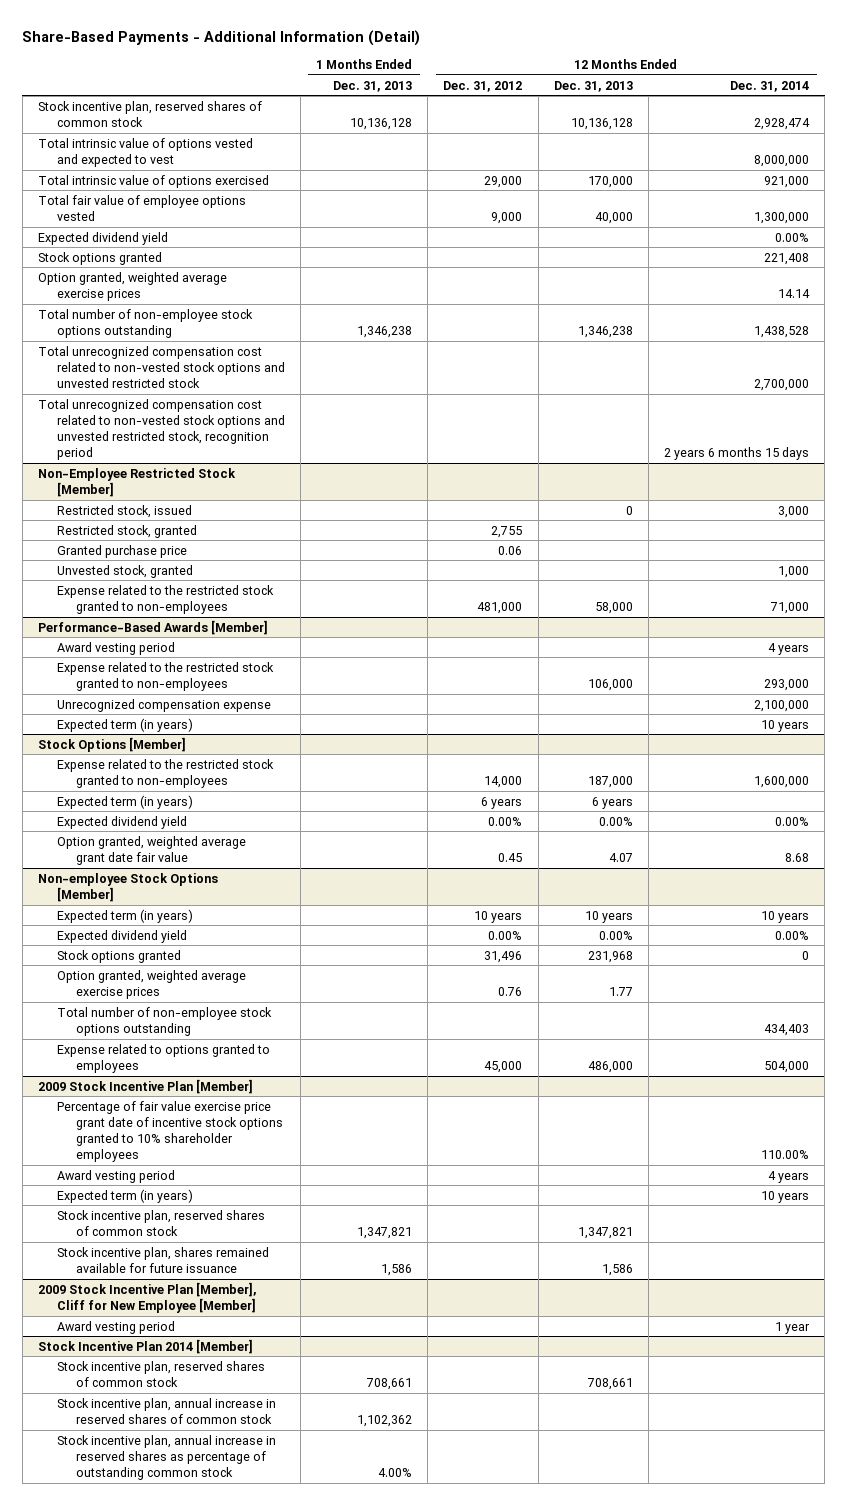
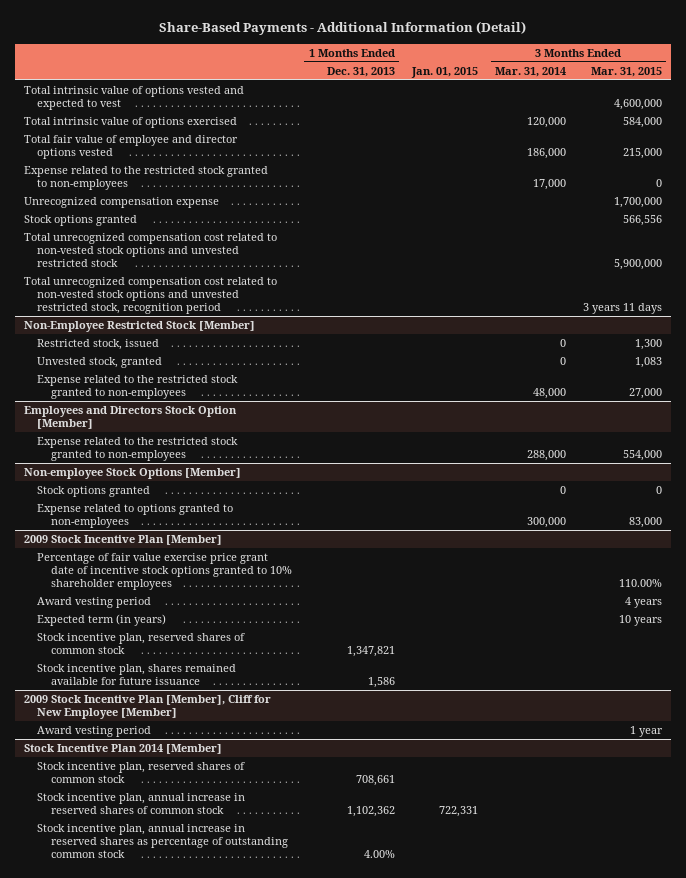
- | 1 Months Ended Dec. 31, 2013 | 12 Months Ended Dec. 31, 2012 | 12 Months Ended Dec. 31, 2013 | 12 Months Ended Dec. 31, 2014
+ | 1 Months Ended Dec. 31, 2013 | Jan. 01, 2015 | 3 Months Ended Mar. 31, 2014 | 3 Months Ended Mar. 31, 2015
- Stock incentive plan, reserved shares of common stock | 10,136,128 | | 10,136,128 | 2,928,474
- Total fair value of employee options vested | | 9,000 | 40,000 | 1,300,000
- Expected dividend yield | | | | 0.00%
+ Total fair value of employee and director options vested | | | 186,000 | 215,000
+ Expense related to the restricted stock granted to non-employees | | | 17,000 | 0
+ Unrecognized compensation expense | | | | 1,700,000
- Option granted, weighted average exercise prices | | | | 14.14
- Total number of non-employee stock options outstanding | 1,346,238 | | 1,346,238 | 1,438,528
@ Non-Employee Restricted Stock [Member]
- Restricted stock, granted | | 2,755 | |
- Granted purchase price | | 0.06 | |
- Performance-Based Awards [Member]
- Award vesting period | | | | 4 years
- Expense related to the restricted stock granted to non-employees | | | 106,000 | 293,000
- Unrecognized compensation expense | | | | 2,100,000
- Expected term (in years) | | | | 10 years
- Stock Options [Member]
- Expense related to the restricted stock granted to non-employees | | 14,000 | 187,000 | 1,600,000
- Expected term (in years) | | 6 years | 6 years |
- Expected dividend yield | | 0.00% | 0.00% | 0.00%
- Option granted, weighted average grant date fair value | | 0.45 | 4.07 | 8.68
+ Employees and Directors Stock Option [Member]
+ Expense related to the restricted stock granted to non-employees | | | 288,000 | 554,000
@ Non-employee Stock Options [Member]
- Expected term (in years) | | 10 years | 10 years | 10 years
- Expected dividend yield | | 0.00% | 0.00% | 0.00%
- Option granted, weighted average exercise prices | | 0.76 | 1.77 |
- Total number of non-employee stock options outstanding | | | | 434,403
- Expense related to options granted to employees | | 45,000 | 486,000 | 504,000
+ Expense related to options granted to non-employees | | | 300,000 | 83,000

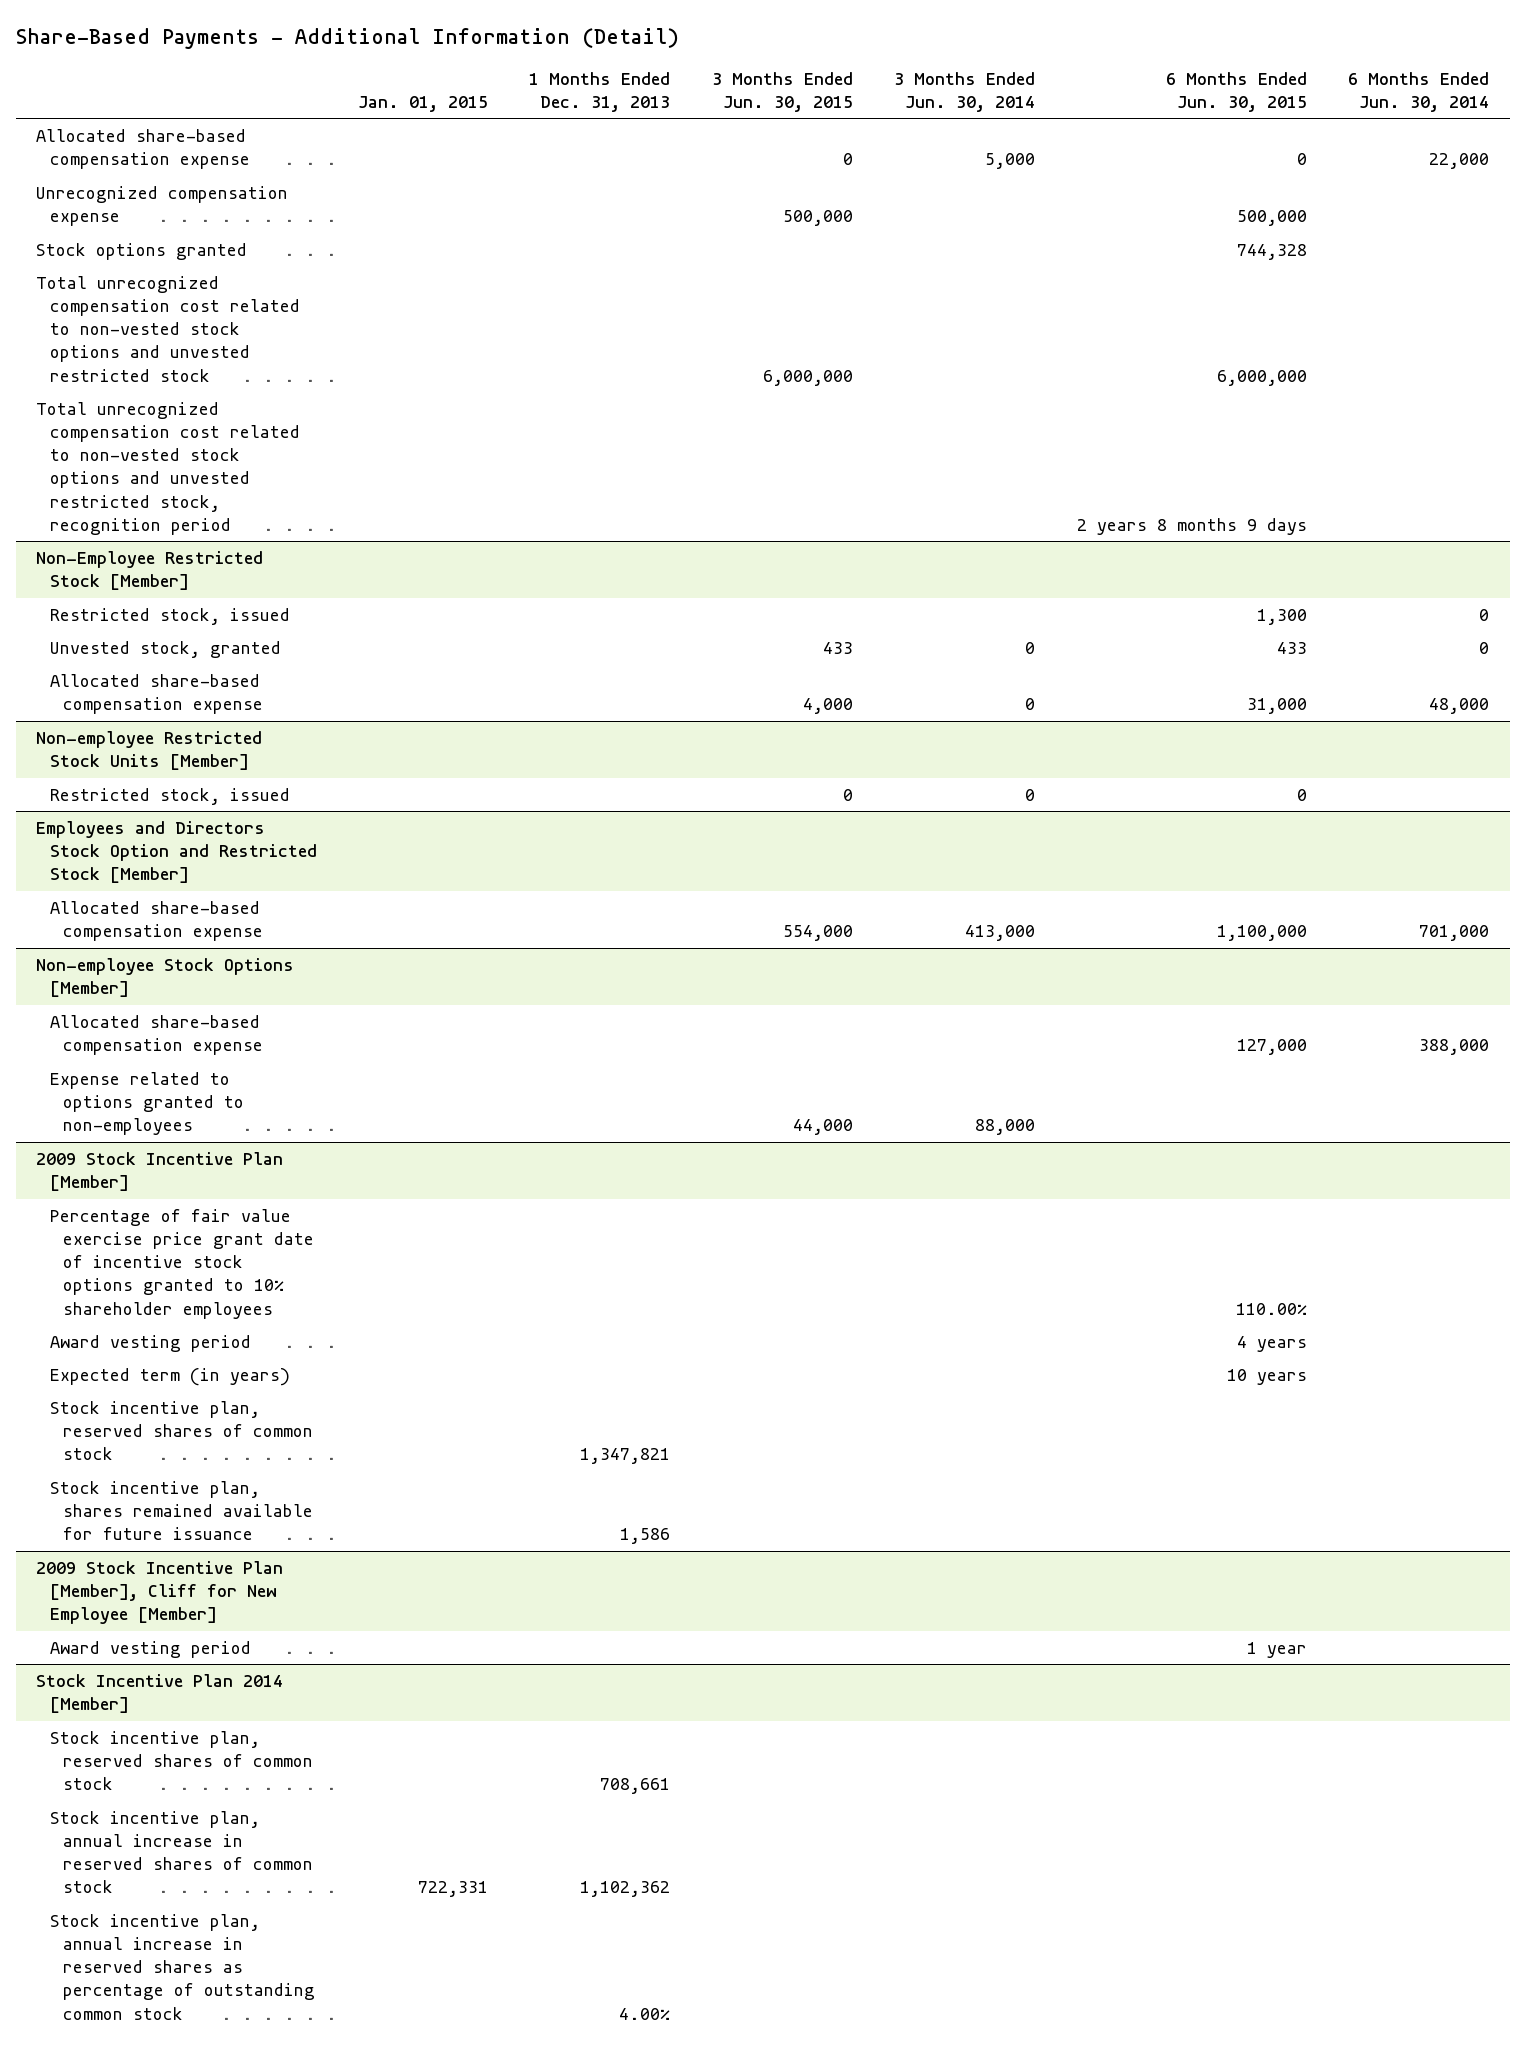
- | 1 Months Ended Dec. 31, 2013 | Jan. 01, 2015 | 3 Months Ended Mar. 31, 2014 | 3 Months Ended Mar. 31, 2015
+ | Jan. 01, 2015 | 1 Months Ended Dec. 31, 2013 | 3 Months Ended Jun. 30, 2015 | 3 Months Ended Jun. 30, 2014 | 6 Months Ended Jun. 30, 2015 | 6 Months Ended Jun. 30, 2014
- Total intrinsic value of options vested and expected to vest | | | | 4,600,000
- Total intrinsic value of options exercised | | | 120,000 | 584,000
- Total fair value of employee and director options vested | | | 186,000 | 215,000
- Expense related to the restricted stock granted to non-employees | | | 17,000 | 0
+ Allocated share-based compensation expense | | | 0 | 5,000 | 0 | 22,000
@ Non-Employee Restricted Stock [Member]
- Expense related to the restricted stock granted to non-employees | | | 48,000 | 27,000
- Employees and Directors Stock Option [Member]
- Expense related to the restricted stock granted to non-employees | | | 288,000 | 554,000
@ Non-Employee Restricted Stock [Member]
+ Allocated share-based compensation expense | | | 4,000 | 0 | 31,000 | 48,000
+ Non-employee Restricted Stock Units [Member]
+ Restricted stock, issued | | | 0 | 0 | 0 |
+ Employees and Directors Stock Option and Restricted Stock [Member]
+ Allocated share-based compensation expense | | | 554,000 | 413,000 | 1,100,000 | 701,000
@ Non-employee Stock Options [Member]
- Stock options granted | | | 0 | 0
+ Allocated share-based compensation expense | | | | | 127,000 | 388,000

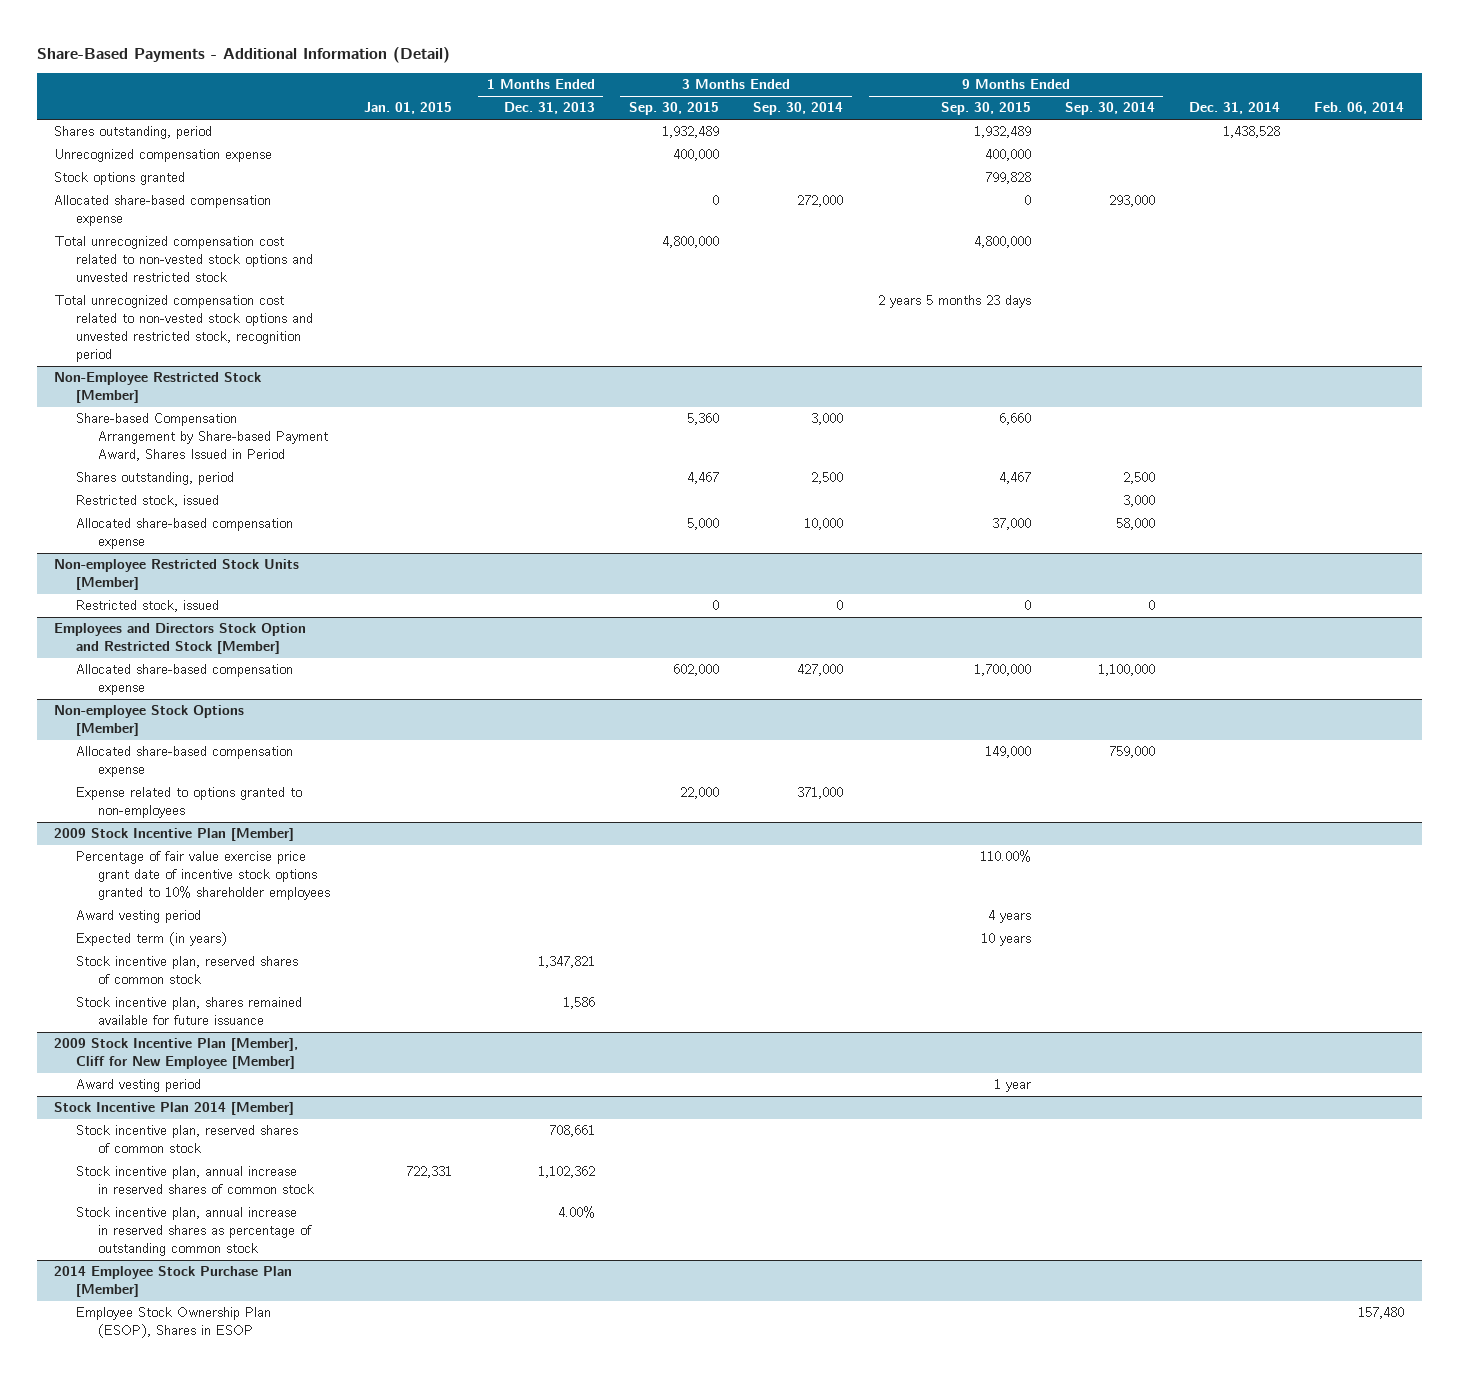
- | Jan. 01, 2015 | 1 Months Ended Dec. 31, 2013 | 3 Months Ended Jun. 30, 2015 | 3 Months Ended Jun. 30, 2014 | 6 Months Ended Jun. 30, 2015 | 6 Months Ended Jun. 30, 2014
+ | Jan. 01, 2015 | 1 Months Ended Dec. 31, 2013 | 3 Months Ended Sep. 30, 2015 | 3 Months Ended Sep. 30, 2014 | 9 Months Ended Sep. 30, 2015 | 9 Months Ended Sep. 30, 2014 | Dec. 31, 2014 | Feb. 06, 2014
+ Shares outstanding, period | | | 1,932,489 | | 1,932,489 | | 1,438,528 |
moved down: Allocated share-based compensation expense | | | 0 | 272,000 | 0 | 293,000 | |
@ Non-Employee Restricted Stock [Member]
+ Share-based Compensation Arrangement by Share-based Payment Award, Shares Issued in Period | | | 5,360 | 3,000 | 6,660 | | |
+ Shares outstanding, period | | | 4,467 | 2,500 | 4,467 | 2,500 | |
- Unvested stock, granted | | | 433 | 0 | 433 | 0
+ 2014 Employee Stock Purchase Plan [Member]
+ Employee Stock Ownership Plan (ESOP), Shares in ESOP | | | | | | | | 157,480

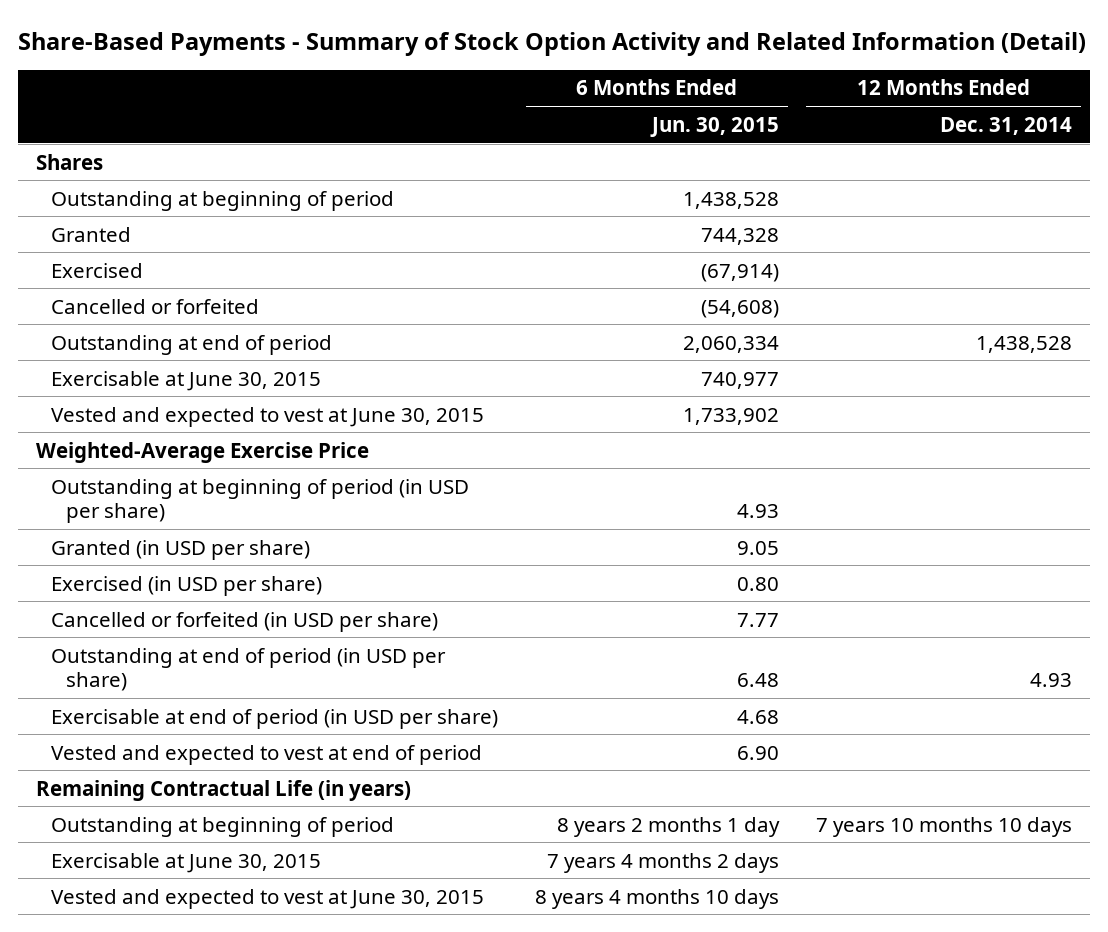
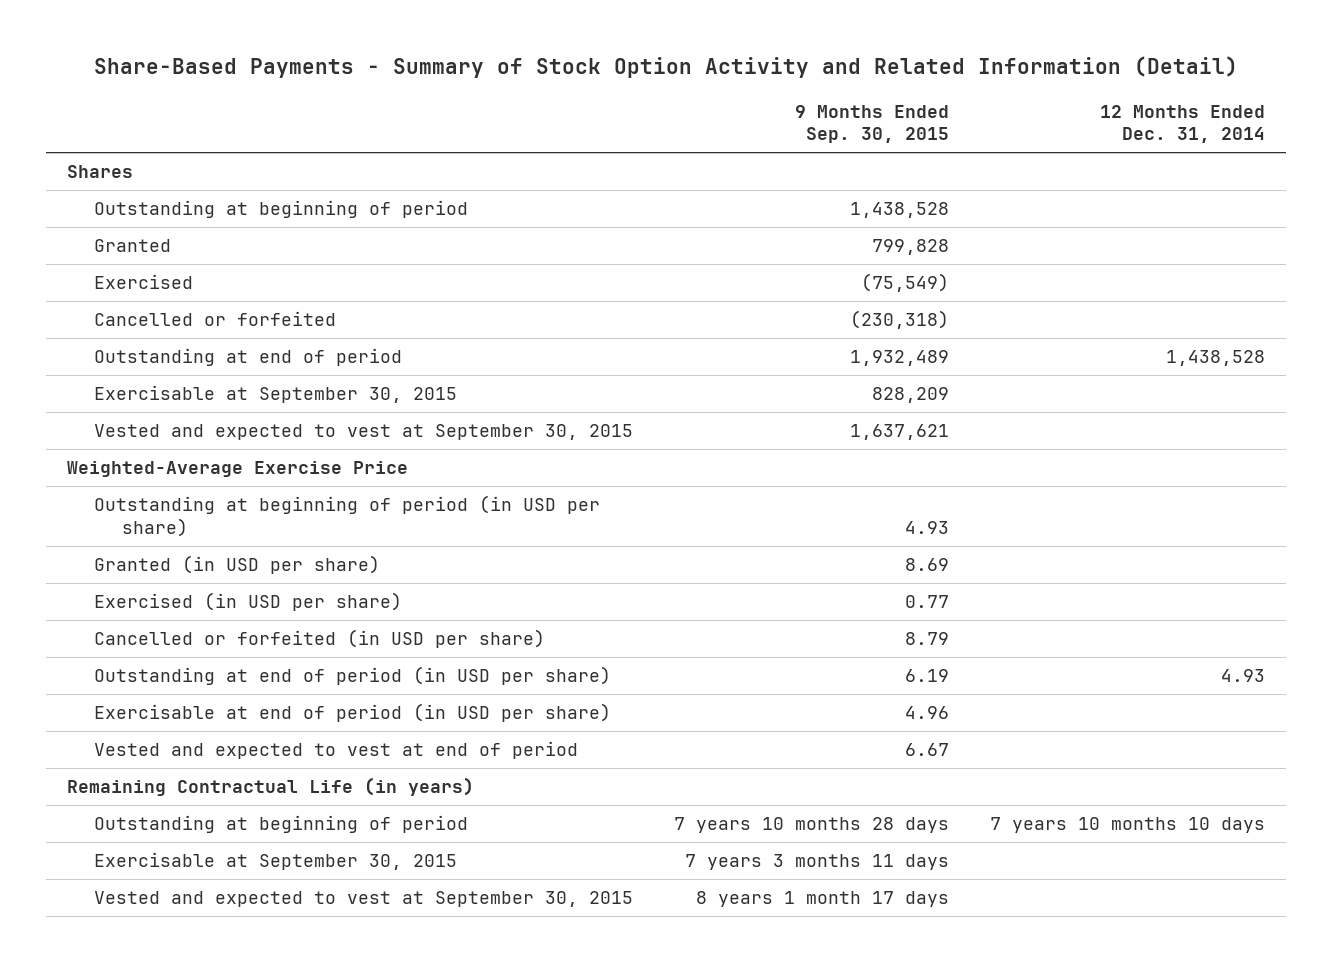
- | 6 Months Ended Jun. 30, 2015 | 12 Months Ended Dec. 31, 2014
+ | 9 Months Ended Sep. 30, 2015 | 12 Months Ended Dec. 31, 2014
- Exercisable at June 30, 2015 | 740,977 |
- Vested and expected to vest at June 30, 2015 | 1,733,902 |
+ Exercisable at September 30, 2015 | 828,209 |
+ Vested and expected to vest at September 30, 2015 | 1,637,621 |
- Exercisable at June 30, 2015 | 7 years 4 months 2 days |
- Vested and expected to vest at June 30, 2015 | 8 years 4 months 10 days |
+ Exercisable at September 30, 2015 | 7 years 3 months 11 days |
+ Vested and expected to vest at September 30, 2015 | 8 years 1 month 17 days |

